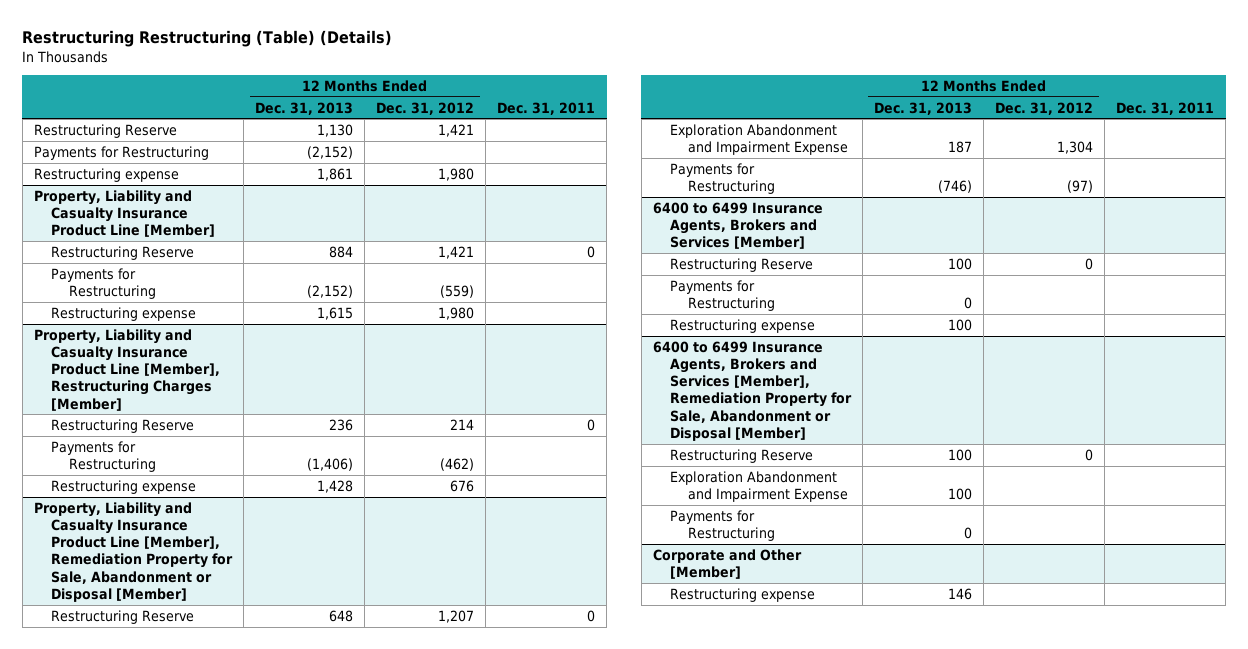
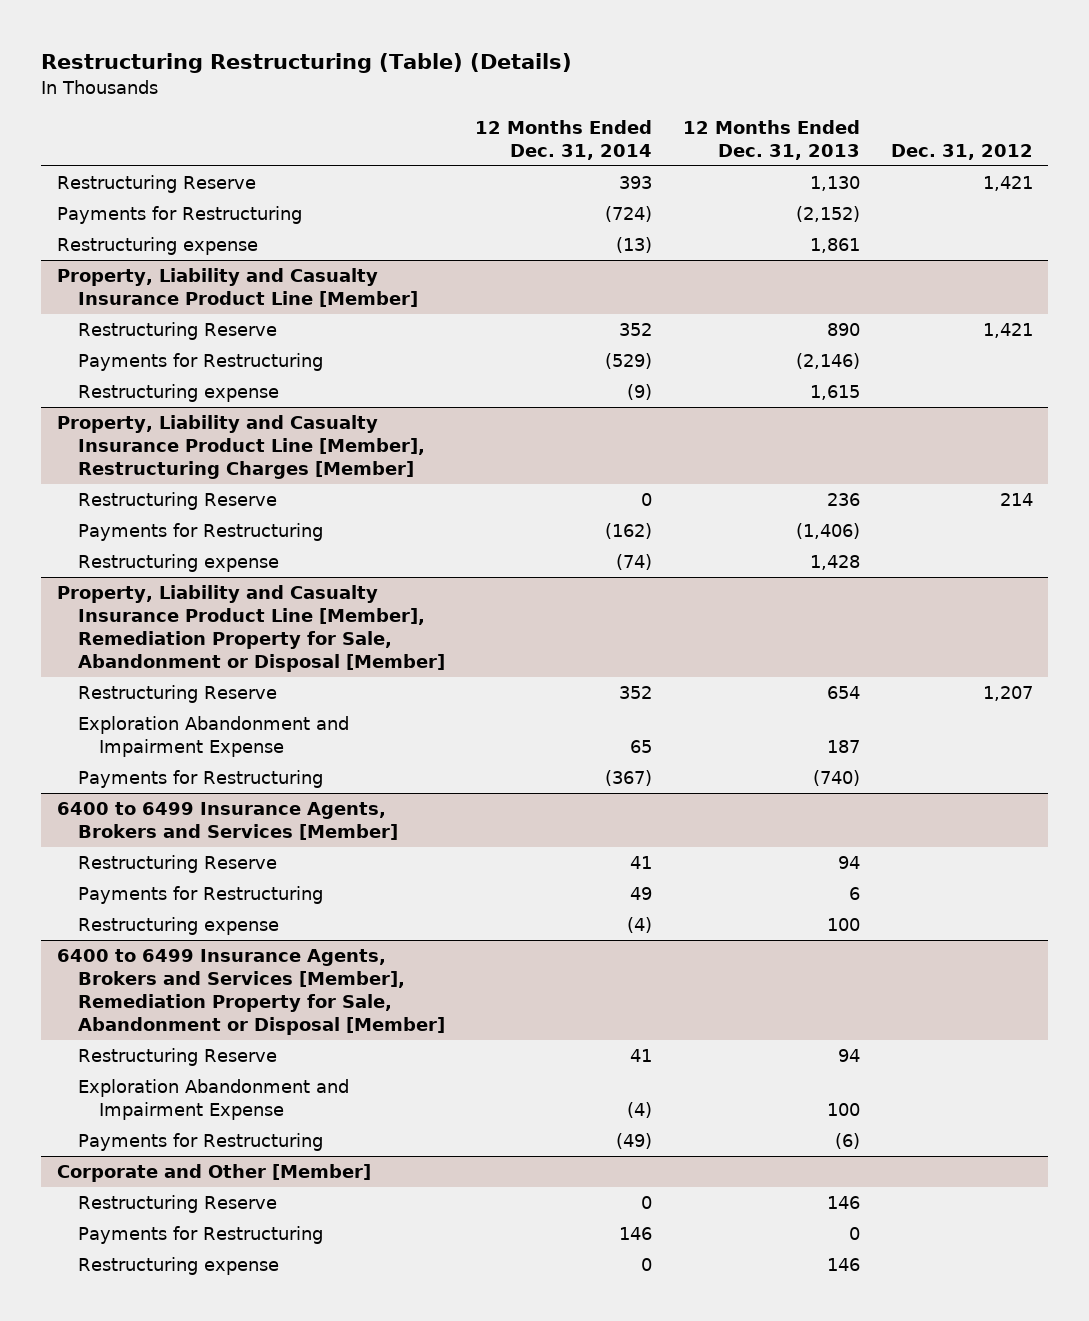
- | 12 Months Ended Dec. 31, 2013 | 12 Months Ended Dec. 31, 2012 | Dec. 31, 2011
+ | 12 Months Ended Dec. 31, 2014 | 12 Months Ended Dec. 31, 2013 | Dec. 31, 2012
@ Property, Liability and Casualty Insurance Product Line [Member]
- Restructuring Reserve | 884 | 1,421 | 0
- Payments for Restructuring | (2,152) | (559) |
+ Restructuring Reserve | 352 | 890 | 1,421
+ Payments for Restructuring | (529) | (2,146) |
@ Property, Liability and Casualty Insurance Product Line [Member], Remediation Property for Sale, Abandonment or Disposal [Member]
- Restructuring Reserve | 648 | 1,207 | 0
+ Restructuring Reserve | 352 | 654 | 1,207
- Payments for Restructuring | (746) | (97) |
+ Payments for Restructuring | (367) | (740) |
@ 6400 to 6499 Insurance Agents, Brokers and Services [Member]
- Restructuring Reserve | 100 | 0 |
- Payments for Restructuring | 0 | |
+ Restructuring Reserve | 41 | 94 |
+ Payments for Restructuring | 49 | 6 |
@ 6400 to 6499 Insurance Agents, Brokers and Services [Member], Remediation Property for Sale, Abandonment or Disposal [Member]
- Restructuring Reserve | 100 | 0 |
+ Restructuring Reserve | 41 | 94 |
- Payments for Restructuring | 0 | |
+ Payments for Restructuring | (49) | (6) |
@ Corporate and Other [Member]
+ Restructuring Reserve | 0 | 146 |
+ Payments for Restructuring | 146 | 0 |

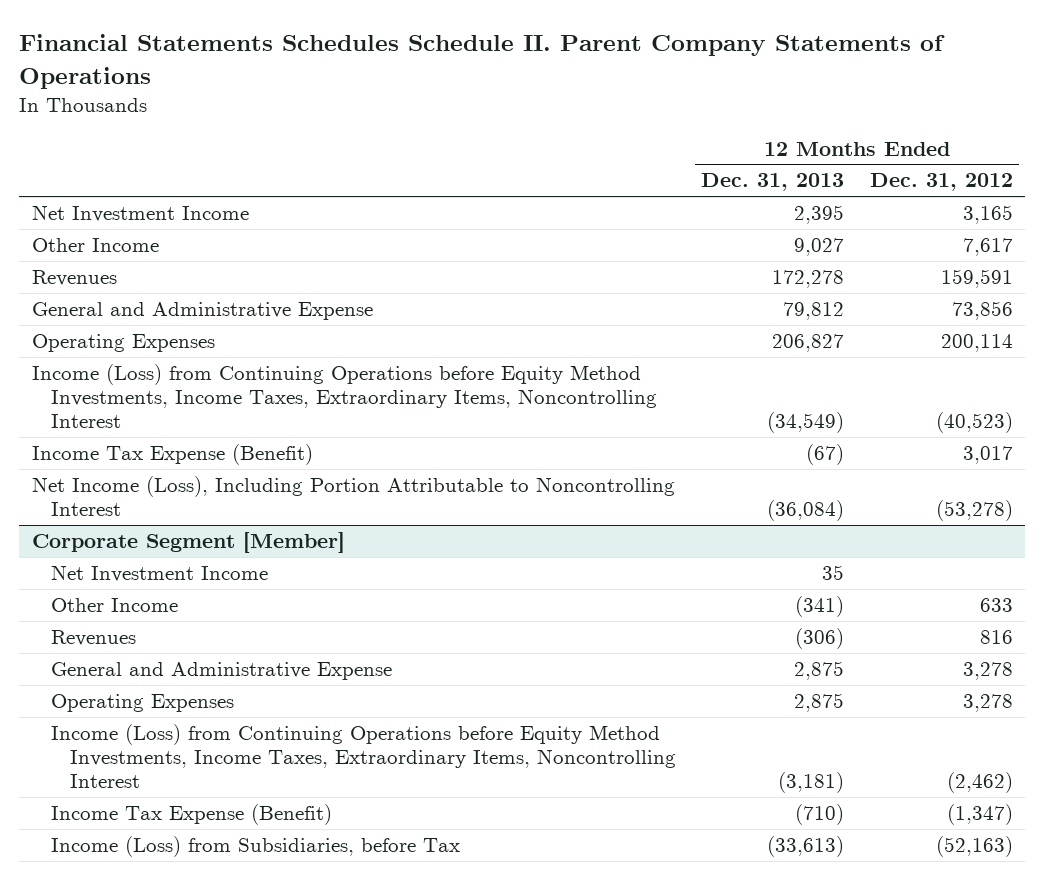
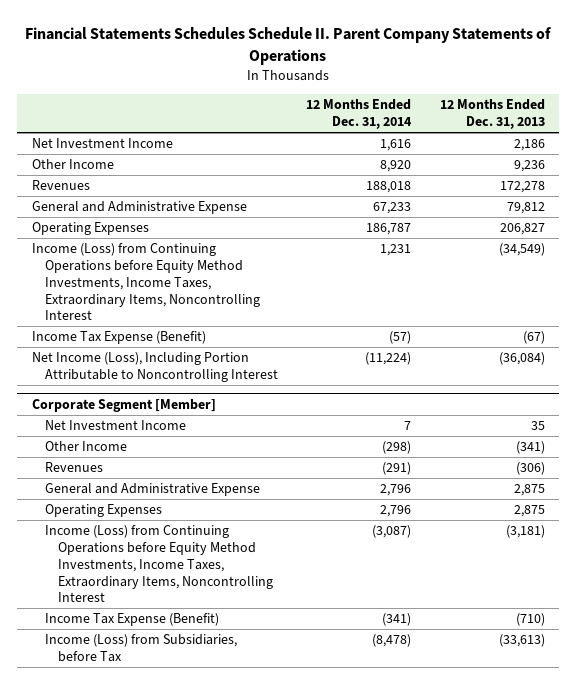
- | 12 Months Ended Dec. 31, 2013 | 12 Months Ended Dec. 31, 2012
+ | 12 Months Ended Dec. 31, 2014 | 12 Months Ended Dec. 31, 2013
- Net Investment Income | 2,395 | 3,165
- Other Income | 9,027 | 7,617
+ Net Investment Income | 1,616 | 2,186
+ Other Income | 8,920 | 9,236

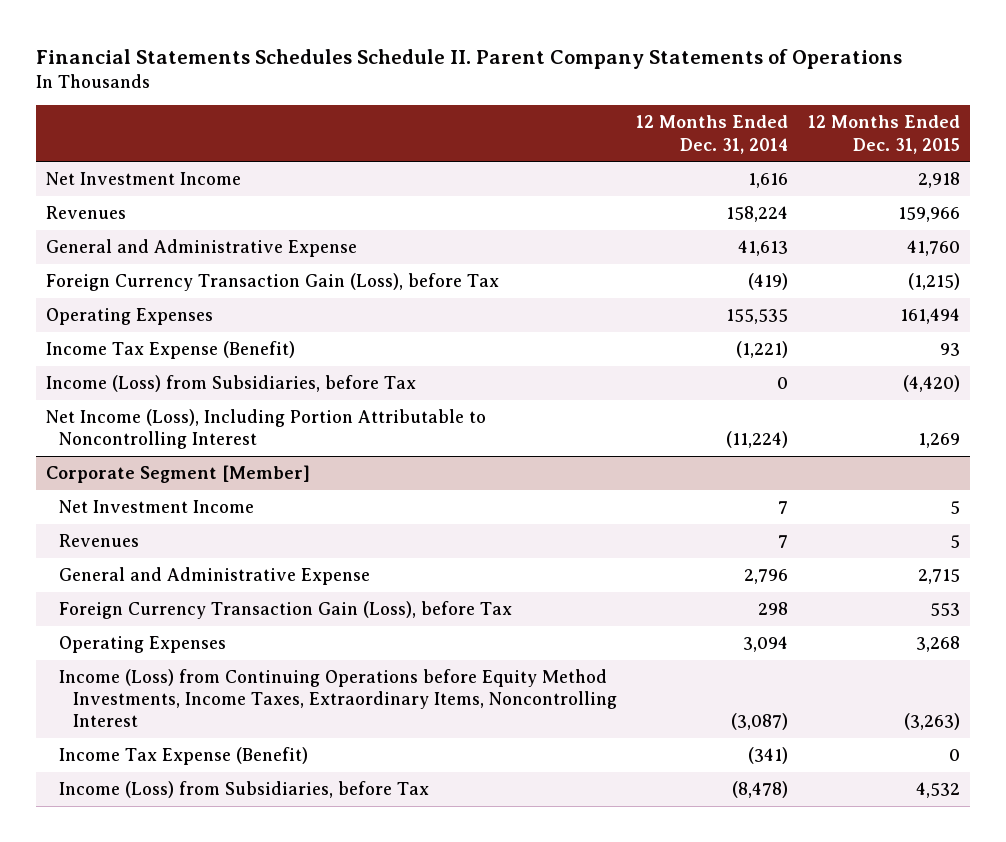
- | 12 Months Ended Dec. 31, 2014 | 12 Months Ended Dec. 31, 2013
+ | 12 Months Ended Dec. 31, 2014 | 12 Months Ended Dec. 31, 2015
- Other Income | 8,920 | 9,236
- Revenues | 188,018 | 172,278
- General and Administrative Expense | 67,233 | 79,812
- Operating Expenses | 186,787 | 206,827
- Income (Loss) from Continuing Operations before Equity Method Investments, Income Taxes, Extraordinary Items, Noncontrolling Interest | 1,231 | (34,549)
- Income Tax Expense (Benefit) | (57) | (67)
+ Revenues | 158,224 | 159,966
+ General and Administrative Expense | 41,613 | 41,760
+ Foreign Currency Transaction Gain (Loss), before Tax | (419) | (1,215)
+ Operating Expenses | 155,535 | 161,494
+ Income Tax Expense (Benefit) | (1,221) | 93
+ Income (Loss) from Subsidiaries, before Tax | 0 | (4,420)
@ Corporate Segment [Member]
- Other Income | (298) | (341)
- Revenues | (291) | (306)
+ Revenues | 7 | 5
- Operating Expenses | 2,796 | 2,875
+ Foreign Currency Transaction Gain (Loss), before Tax | 298 | 553
+ Operating Expenses | 3,094 | 3,268

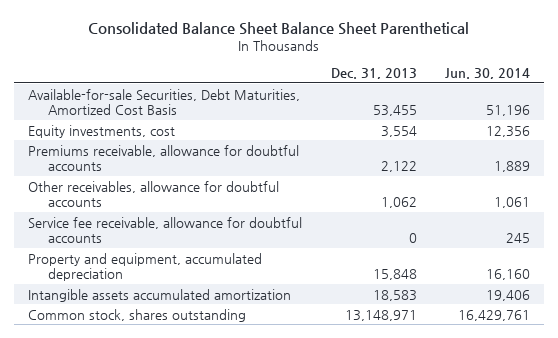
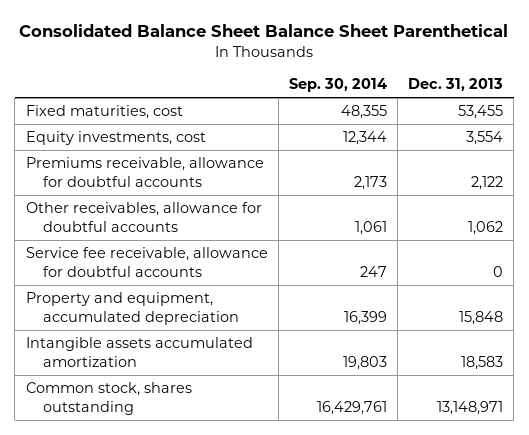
- | Dec. 31, 2013 | Jun. 30, 2014
+ | Sep. 30, 2014 | Dec. 31, 2013
- Available-for-sale Securities, Debt Maturities, Amortized Cost Basis | 53,455 | 51,196
+ Fixed maturities, cost | 48,355 | 53,455

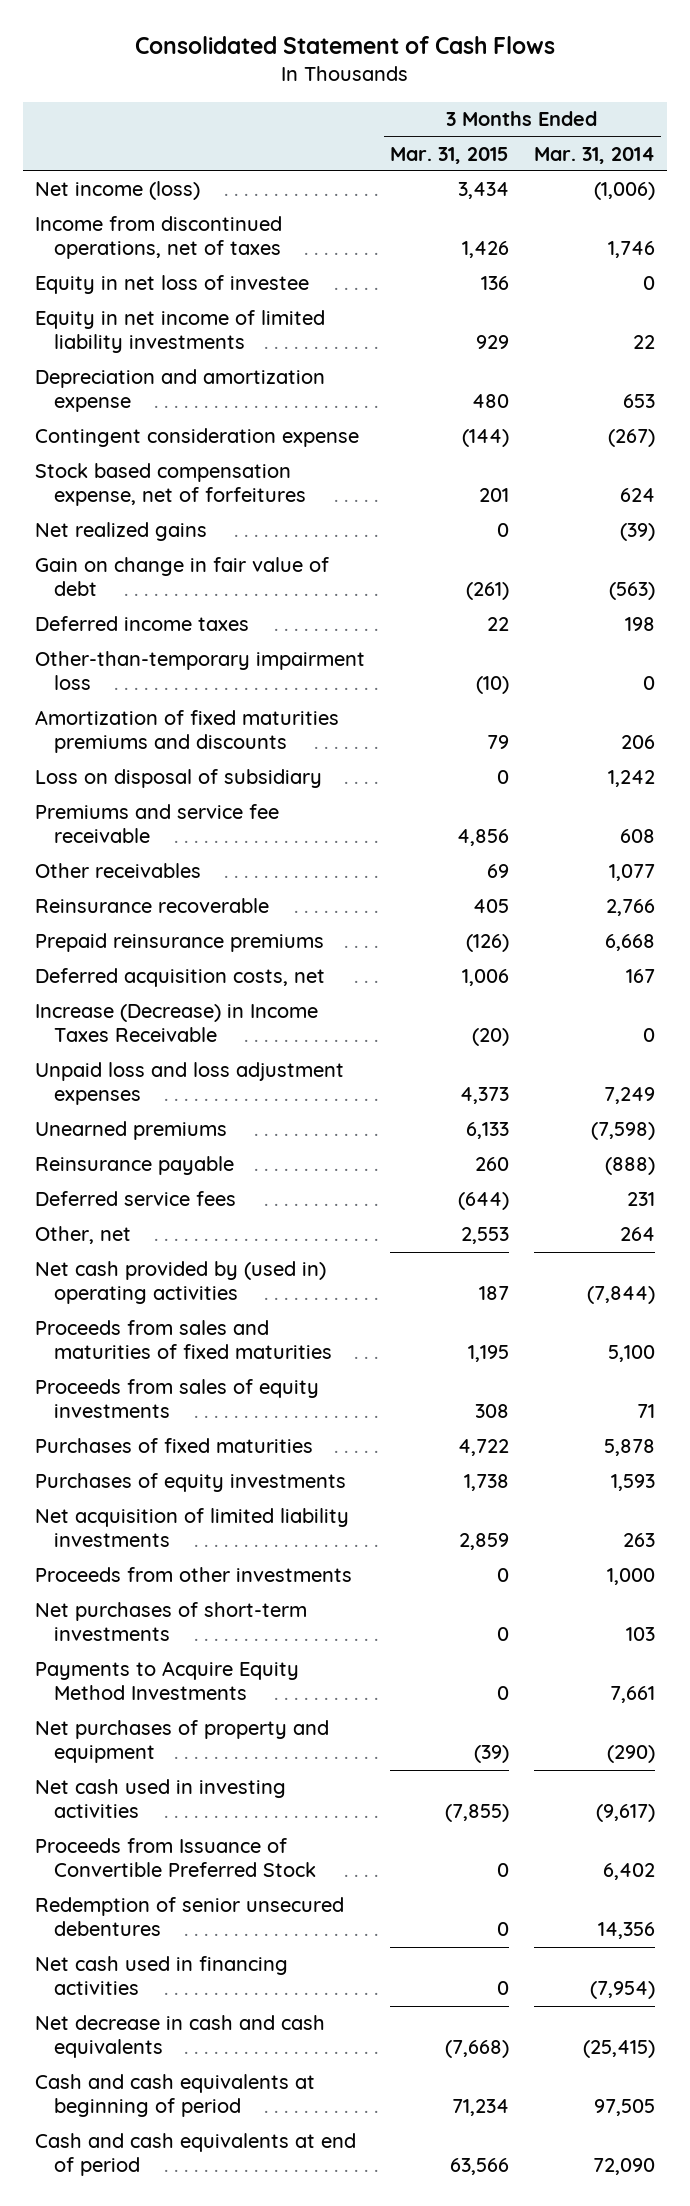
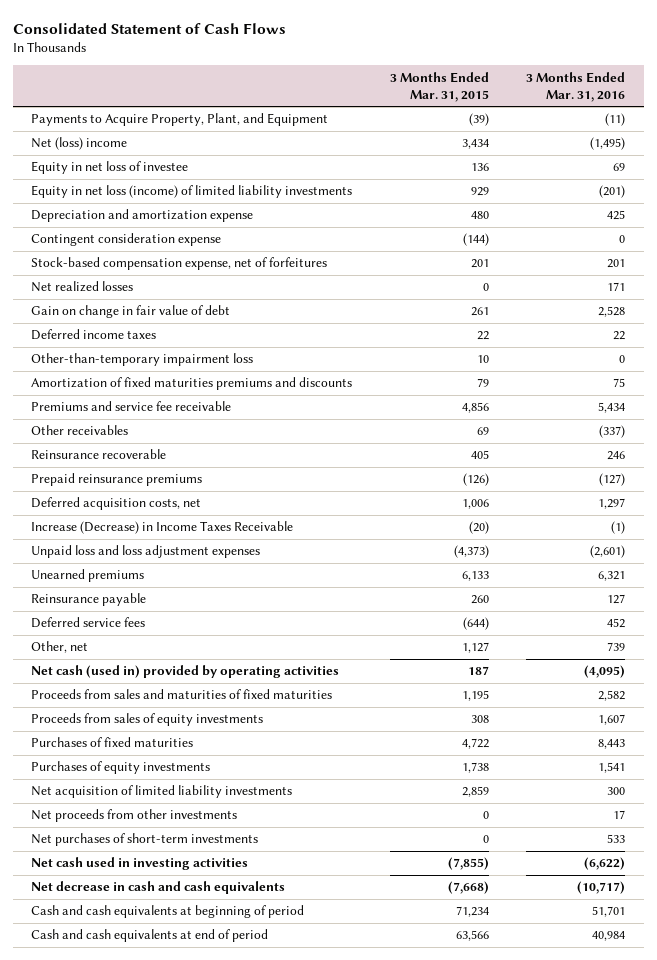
- | 3 Months Ended Mar. 31, 2015 | 3 Months Ended Mar. 31, 2014
+ | 3 Months Ended Mar. 31, 2015 | 3 Months Ended Mar. 31, 2016
- Net income (loss) | 3,434 | (1,006)
- Income from discontinued operations, net of taxes | 1,426 | 1,746
+ Payments to Acquire Property, Plant, and Equipment | (39) | (11)
+ Net (loss) income | 3,434 | (1,495)
- Equity in net income of limited liability investments | 929 | 22
+ Equity in net loss (income) of limited liability investments | 929 | (201)
- Stock based compensation expense, net of forfeitures | 201 | 624
- Net realized gains | 0 | (39)
- Gain on change in fair value of debt | (261) | (563)
+ Stock-based compensation expense, net of forfeitures | 201 | 201
+ Net realized losses | 0 | 171
+ Gain on change in fair value of debt | 261 | 2,528
- Other-than-temporary impairment loss | (10) | 0
+ Other-than-temporary impairment loss | 10 | 0
- Loss on disposal of subsidiary | 0 | 1,242
- Unpaid loss and loss adjustment expenses | 4,373 | 7,249
+ Unpaid loss and loss adjustment expenses | (4,373) | (2,601)
- Other, net | 2,553 | 264
- Net cash provided by (used in) operating activities | 187 | (7,844)
+ Other, net | 1,127 | 739
+ Net cash (used in) provided by operating activities | 187 | (4,095)
- Proceeds from other investments | 0 | 1,000
+ Net proceeds from other investments | 0 | 17
- Payments to Acquire Equity Method Investments | 0 | 7,661
- Net purchases of property and equipment | (39) | (290)
- Proceeds from Issuance of Convertible Preferred Stock | 0 | 6,402
- Redemption of senior unsecured debentures | 0 | 14,356
- Net cash used in financing activities | 0 | (7,954)

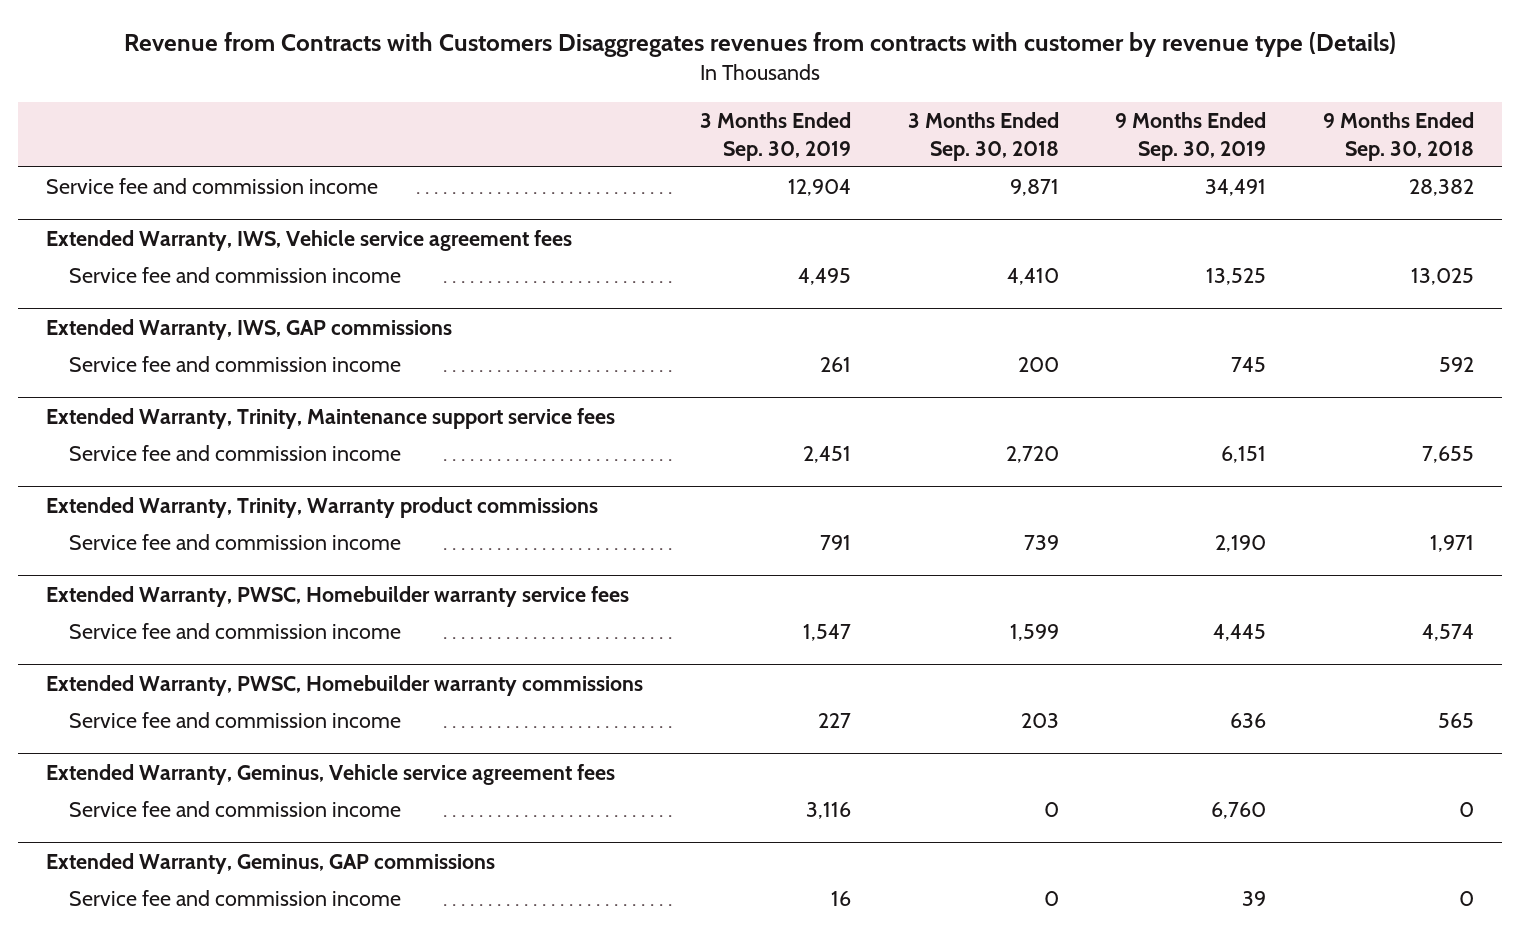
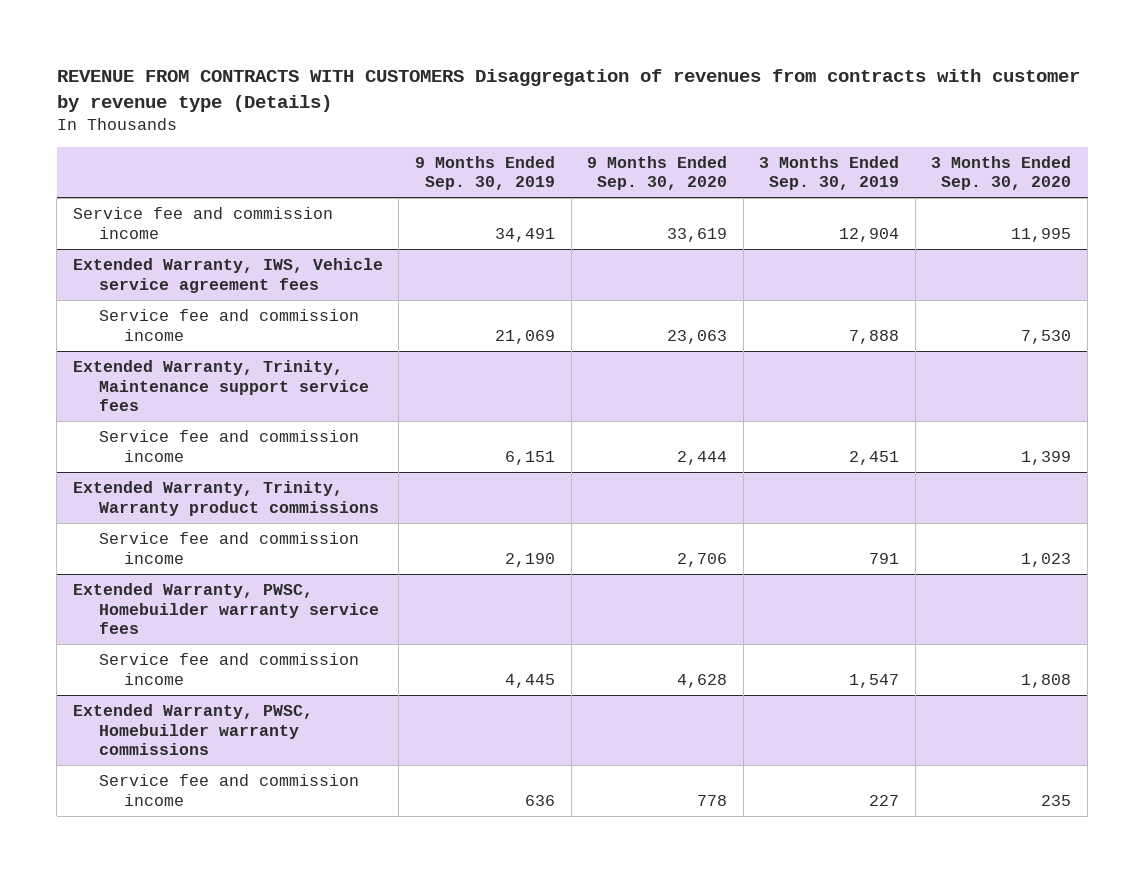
- Revenue from Contracts with Customers Disaggregates revenues from contracts with customer by revenue type (Details)
+ REVENUE FROM CONTRACTS WITH CUSTOMERS Disaggregation of revenues from contracts with customer by revenue type (Details)
- | 3 Months Ended Sep. 30, 2019 | 3 Months Ended Sep. 30, 2018 | 9 Months Ended Sep. 30, 2019 | 9 Months Ended Sep. 30, 2018
+ | 9 Months Ended Sep. 30, 2019 | 9 Months Ended Sep. 30, 2020 | 3 Months Ended Sep. 30, 2019 | 3 Months Ended Sep. 30, 2020
@ Extended Warranty, IWS, Vehicle service agreement fees
- Service fee and commission income | 4,495 | 4,410 | 13,525 | 13,025
- Extended Warranty, IWS, GAP commissions
- Service fee and commission income | 261 | 200 | 745 | 592
@ Extended Warranty, IWS, Vehicle service agreement fees
+ Service fee and commission income | 21,069 | 23,063 | 7,888 | 7,530
- Extended Warranty, Geminus, Vehicle service agreement fees
- Service fee and commission income | 3,116 | 0 | 6,760 | 0
- Extended Warranty, Geminus, GAP commissions
- Service fee and commission income | 16 | 0 | 39 | 0

